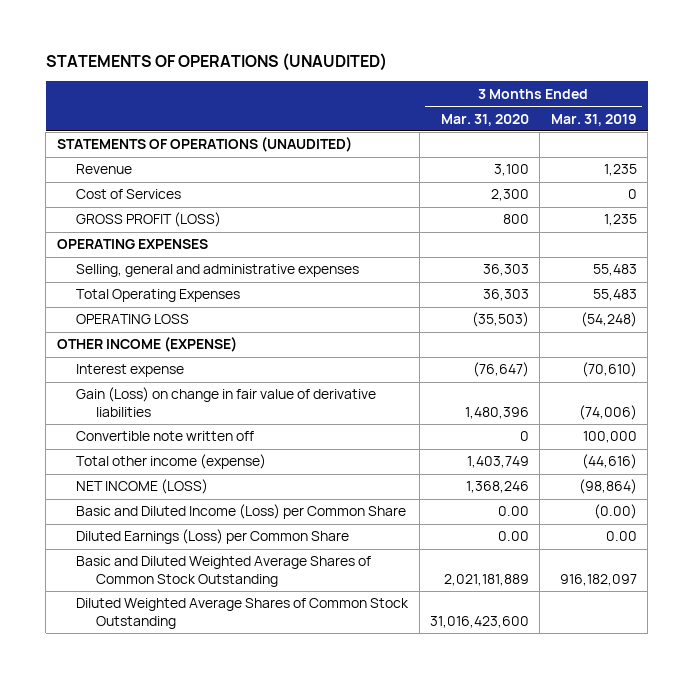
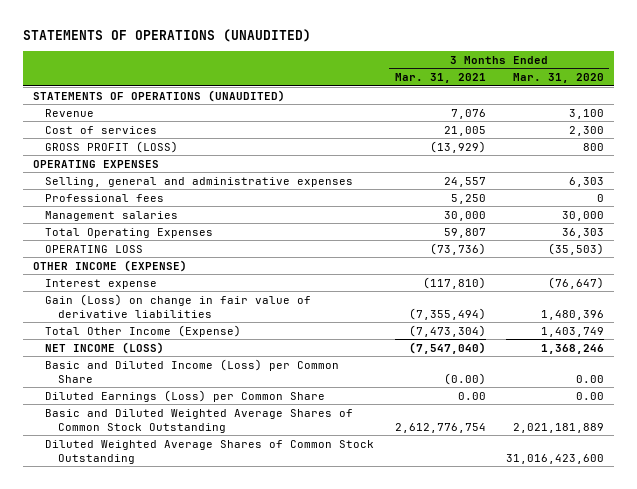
- | 3 Months Ended Mar. 31, 2020 | 3 Months Ended Mar. 31, 2019
+ | 3 Months Ended Mar. 31, 2021 | 3 Months Ended Mar. 31, 2020
- Cost of Services | 2,300 | 0
+ Cost of services | 21,005 | 2,300
- Selling, general and administrative expenses | 36,303 | 55,483
+ Selling, general and administrative expenses | 24,557 | 6,303
+ Professional fees | 5,250 | 0
+ Management salaries | 30,000 | 30,000
- Convertible note written off | 0 | 100,000
- Total other income (expense) | 1,403,749 | (44,616)
+ Total Other Income (Expense) | (7,473,304) | 1,403,749

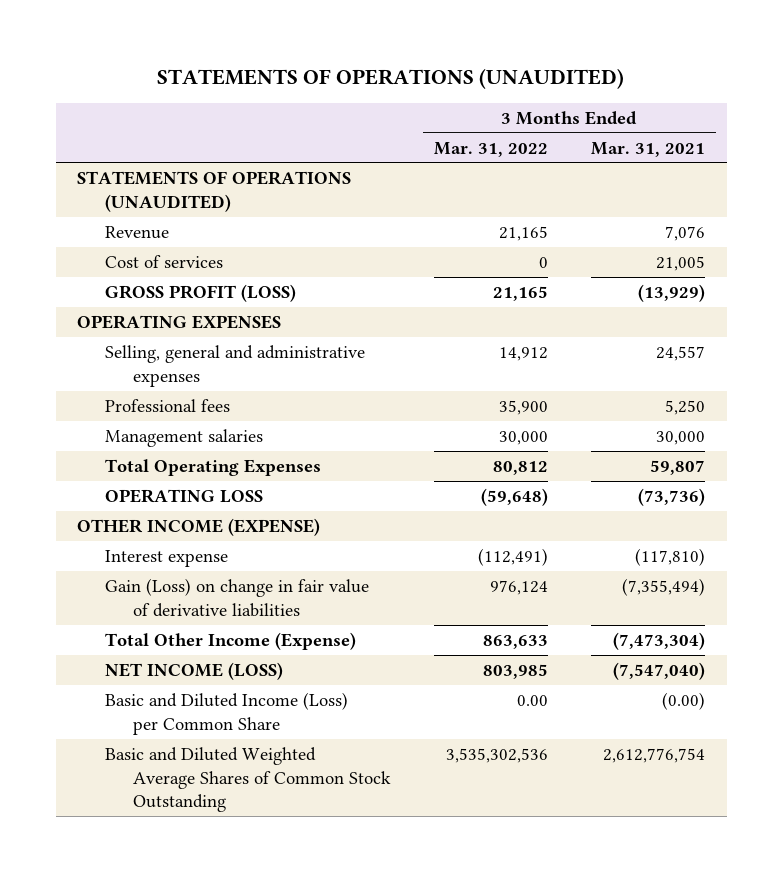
- | 3 Months Ended Mar. 31, 2021 | 3 Months Ended Mar. 31, 2020
+ | 3 Months Ended Mar. 31, 2022 | 3 Months Ended Mar. 31, 2021
- Diluted Earnings (Loss) per Common Share | 0.00 | 0.00
- Diluted Weighted Average Shares of Common Stock Outstanding | | 31,016,423,600

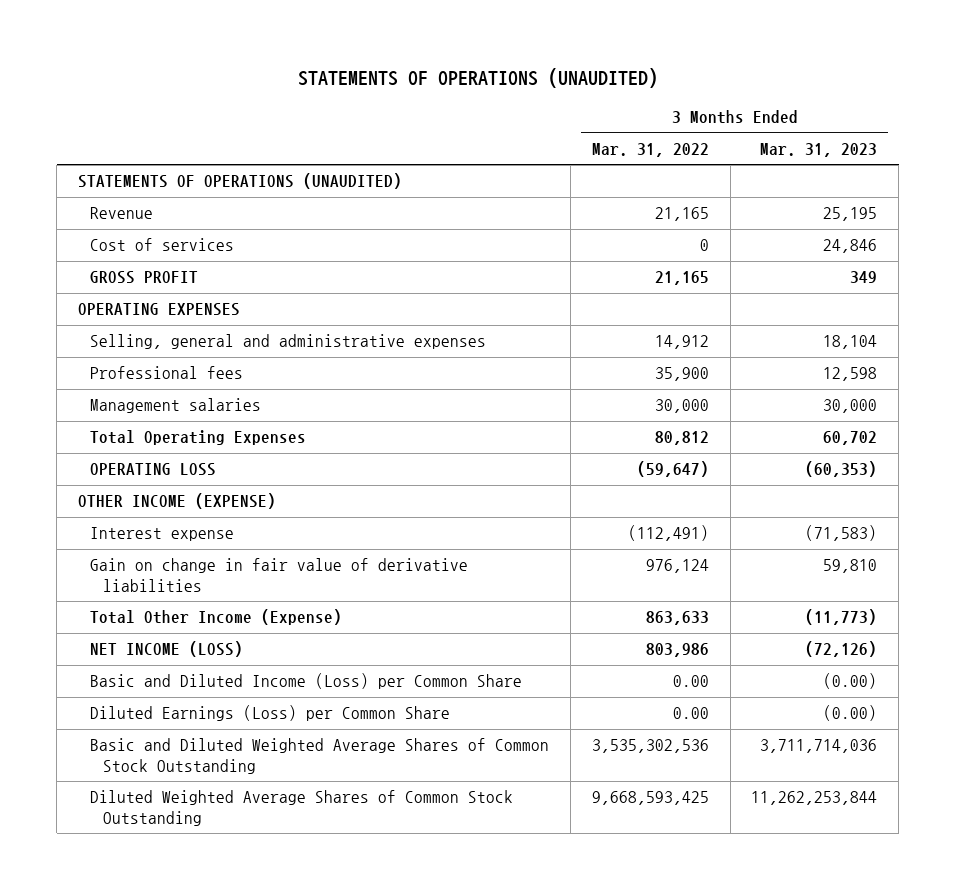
- | 3 Months Ended Mar. 31, 2022 | 3 Months Ended Mar. 31, 2021
+ | 3 Months Ended Mar. 31, 2022 | 3 Months Ended Mar. 31, 2023
- GROSS PROFIT (LOSS) | 21,165 | (13,929)
+ GROSS PROFIT | 21,165 | 349
- OPERATING LOSS | (59,648) | (73,736)
+ OPERATING LOSS | (59,647) | (60,353)
- Gain (Loss) on change in fair value of derivative liabilities | 976,124 | (7,355,494)
+ Gain on change in fair value of derivative liabilities | 976,124 | 59,810
- NET INCOME (LOSS) | 803,985 | (7,547,040)
+ NET INCOME (LOSS) | 803,986 | (72,126)
+ Diluted Earnings (Loss) per Common Share | 0.00 | (0.00)
+ Diluted Weighted Average Shares of Common Stock Outstanding | 9,668,593,425 | 11,262,253,844

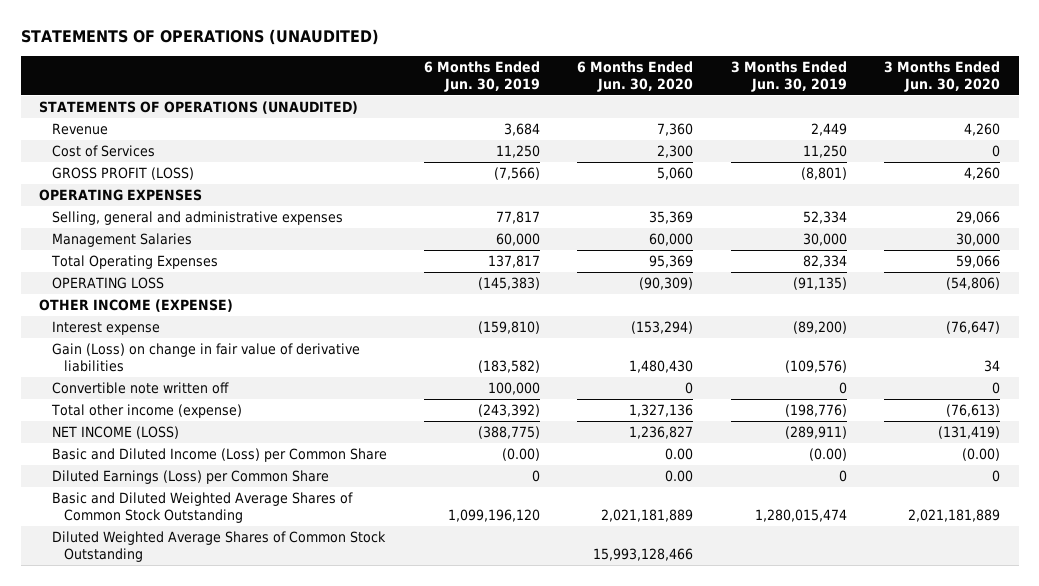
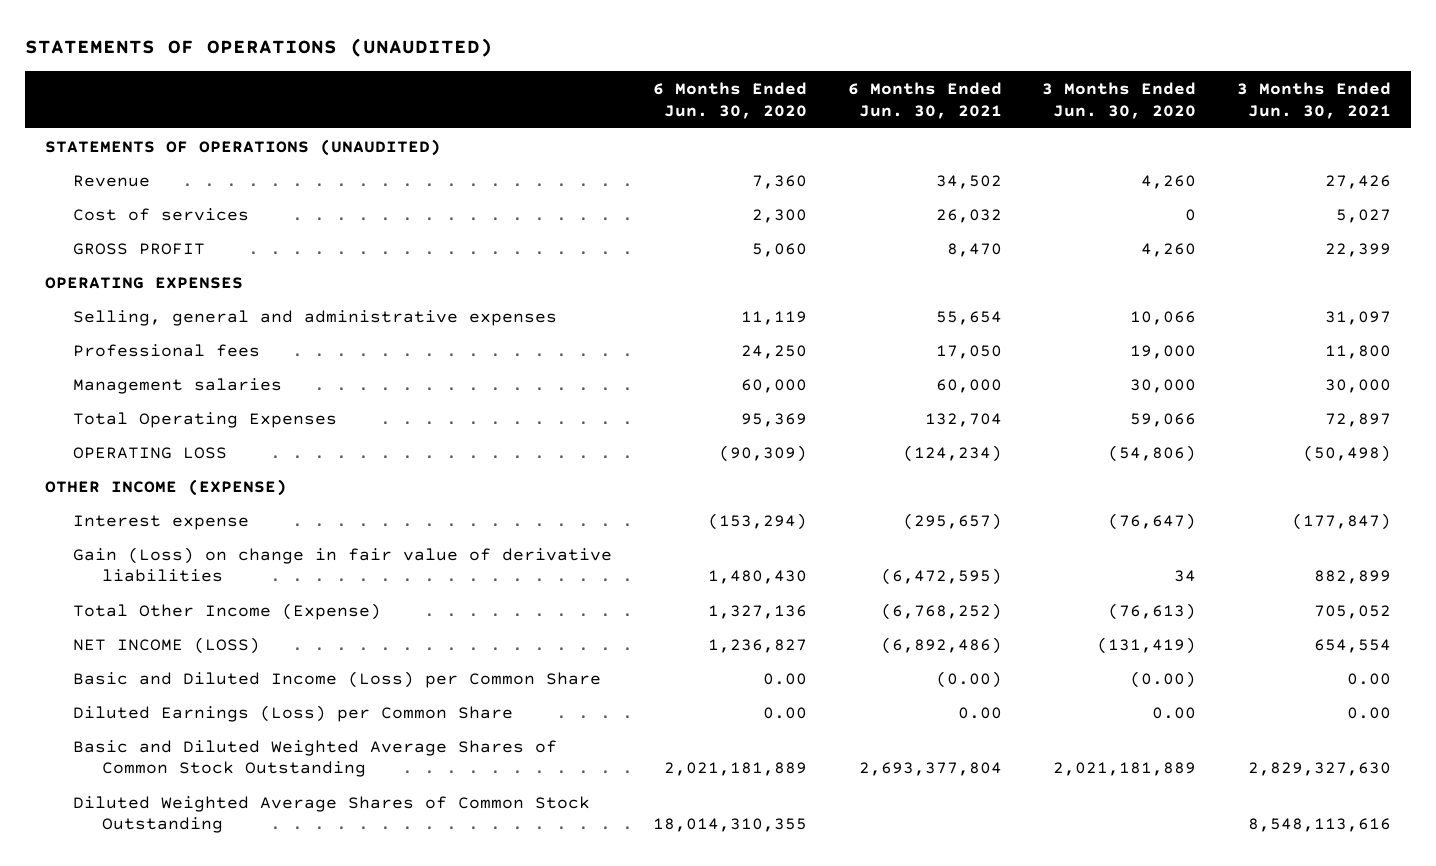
- | 6 Months Ended Jun. 30, 2019 | 6 Months Ended Jun. 30, 2020 | 3 Months Ended Jun. 30, 2019 | 3 Months Ended Jun. 30, 2020
+ | 6 Months Ended Jun. 30, 2020 | 6 Months Ended Jun. 30, 2021 | 3 Months Ended Jun. 30, 2020 | 3 Months Ended Jun. 30, 2021
- Cost of Services | 11,250 | 2,300 | 11,250 | 0
- GROSS PROFIT (LOSS) | (7,566) | 5,060 | (8,801) | 4,260
+ Cost of services | 2,300 | 26,032 | 0 | 5,027
+ GROSS PROFIT | 5,060 | 8,470 | 4,260 | 22,399
- Selling, general and administrative expenses | 77,817 | 35,369 | 52,334 | 29,066
- Management Salaries | 60,000 | 60,000 | 30,000 | 30,000
+ Selling, general and administrative expenses | 11,119 | 55,654 | 10,066 | 31,097
+ Professional fees | 24,250 | 17,050 | 19,000 | 11,800
+ Management salaries | 60,000 | 60,000 | 30,000 | 30,000
- Convertible note written off | 100,000 | 0 | 0 | 0
- Total other income (expense) | (243,392) | 1,327,136 | (198,776) | (76,613)
+ Total Other Income (Expense) | 1,327,136 | (6,768,252) | (76,613) | 705,052
- Diluted Earnings (Loss) per Common Share | 0 | 0.00 | 0 | 0
+ Diluted Earnings (Loss) per Common Share | 0.00 | 0.00 | 0.00 | 0.00
- Diluted Weighted Average Shares of Common Stock Outstanding | | 15,993,128,466 | |
+ Diluted Weighted Average Shares of Common Stock Outstanding | 18,014,310,355 | | | 8,548,113,616

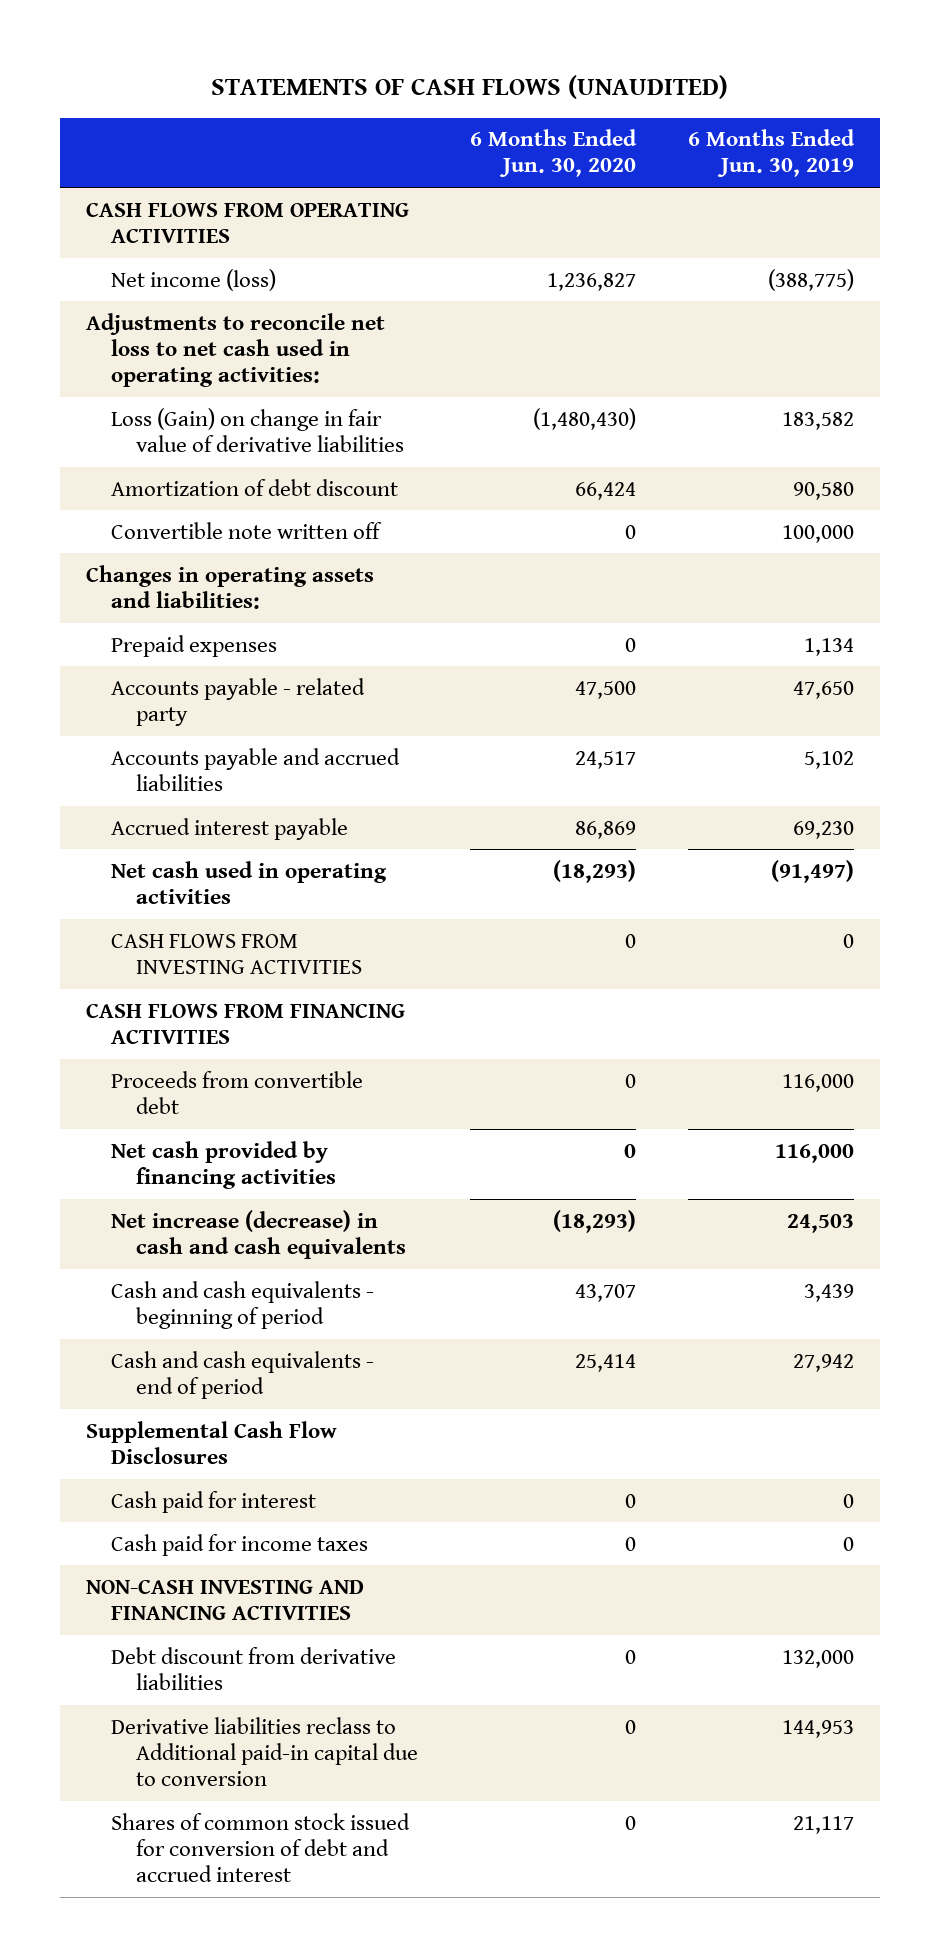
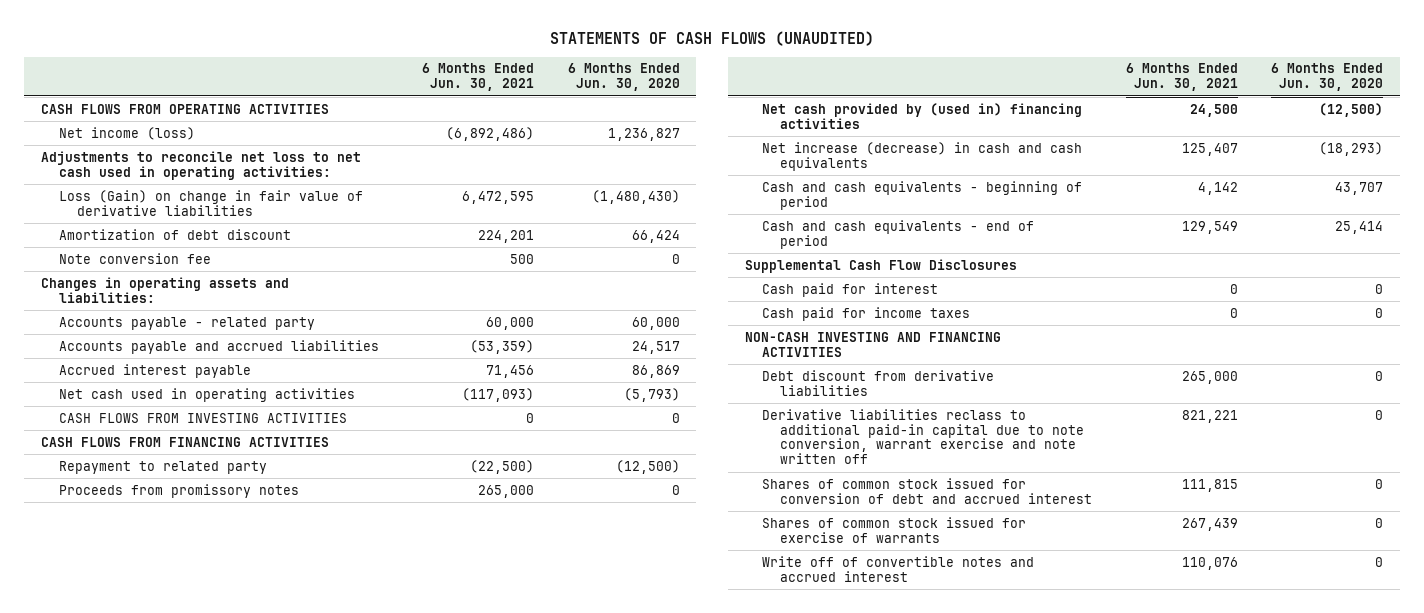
- | 6 Months Ended Jun. 30, 2020 | 6 Months Ended Jun. 30, 2019
+ | 6 Months Ended Jun. 30, 2021 | 6 Months Ended Jun. 30, 2020
- Convertible note written off | 0 | 100,000
+ Note conversion fee | 500 | 0
- Prepaid expenses | 0 | 1,134
- Accounts payable - related party | 47,500 | 47,650
+ Accounts payable - related party | 60,000 | 60,000
- Net cash used in operating activities | (18,293) | (91,497)
+ Net cash used in operating activities | (117,093) | (5,793)
- Proceeds from convertible debt | 0 | 116,000
- Net cash provided by financing activities | 0 | 116,000
+ Repayment to related party | (22,500) | (12,500)
+ Proceeds from promissory notes | 265,000 | 0
+ Net cash provided by (used in) financing activities | 24,500 | (12,500)
- Derivative liabilities reclass to Additional paid-in capital due to conversion | 0 | 144,953
+ Derivative liabilities reclass to additional paid-in capital due to note conversion, warrant exercise and note written off | 821,221 | 0
+ Shares of common stock issued for exercise of warrants | 267,439 | 0
+ Write off of convertible notes and accrued interest | 110,076 | 0

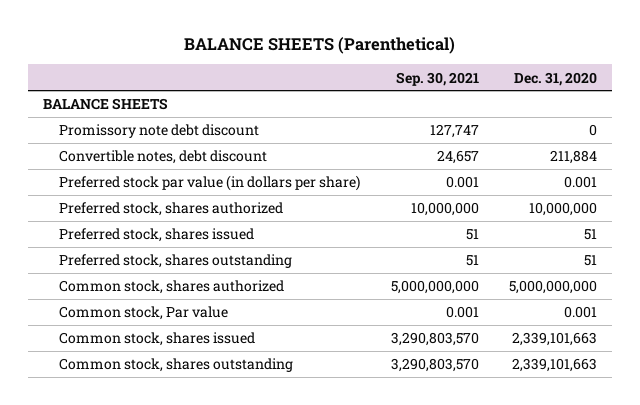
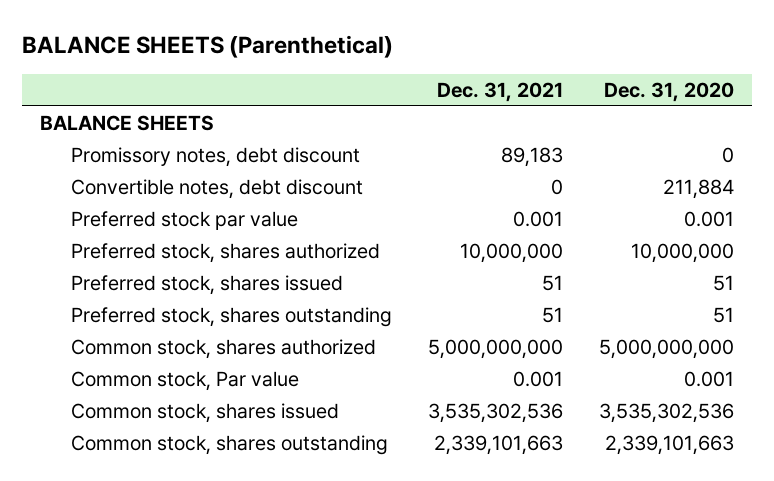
- | Sep. 30, 2021 | Dec. 31, 2020
+ | Dec. 31, 2021 | Dec. 31, 2020
- Promissory note debt discount | 127,747 | 0
+ Promissory notes, debt discount | 89,183 | 0
- Preferred stock par value (in dollars per share) | 0.001 | 0.001
+ Preferred stock par value | 0.001 | 0.001
- Common stock, shares issued | 3,290,803,570 | 2,339,101,663
+ Common stock, shares issued | 3,535,302,536 | 3,535,302,536

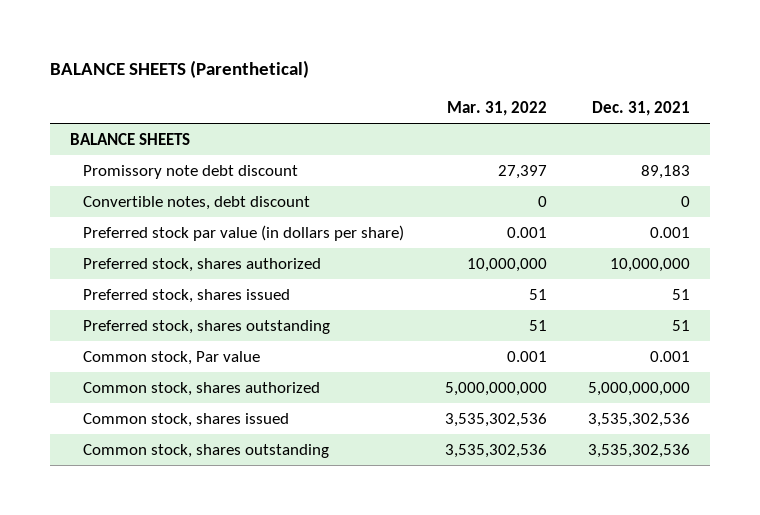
- | Dec. 31, 2021 | Dec. 31, 2020
+ | Mar. 31, 2022 | Dec. 31, 2021
- Promissory notes, debt discount | 89,183 | 0
+ Promissory note debt discount | 27,397 | 89,183
- Preferred stock par value | 0.001 | 0.001
+ Preferred stock par value (in dollars per share) | 0.001 | 0.001
moved down: Common stock, shares authorized | 5,000,000,000 | 5,000,000,000
- Common stock, shares outstanding | 2,339,101,663 | 2,339,101,663
+ Common stock, shares outstanding | 3,535,302,536 | 3,535,302,536

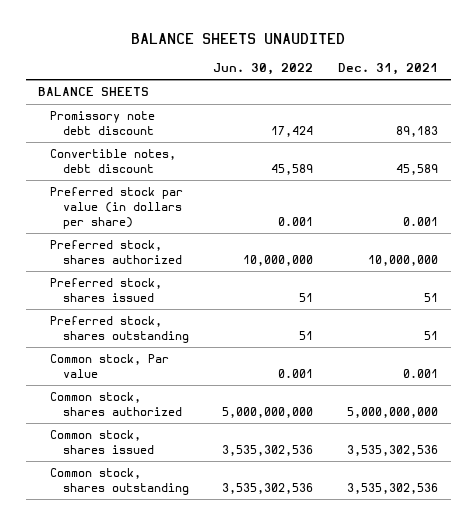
- BALANCE SHEETS (Parenthetical)
+ BALANCE SHEETS UNAUDITED
- | Mar. 31, 2022 | Dec. 31, 2021
+ | Jun. 30, 2022 | Dec. 31, 2021
- Convertible notes, debt discount | 0 | 0
+ Convertible notes, debt discount | 45,589 | 45,589

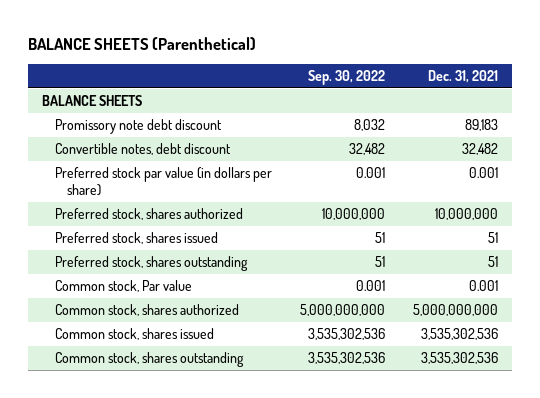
- BALANCE SHEETS UNAUDITED
+ BALANCE SHEETS (Parenthetical)
- | Jun. 30, 2022 | Dec. 31, 2021
+ | Sep. 30, 2022 | Dec. 31, 2021
- Convertible notes, debt discount | 45,589 | 45,589
+ Convertible notes, debt discount | 32,482 | 32,482

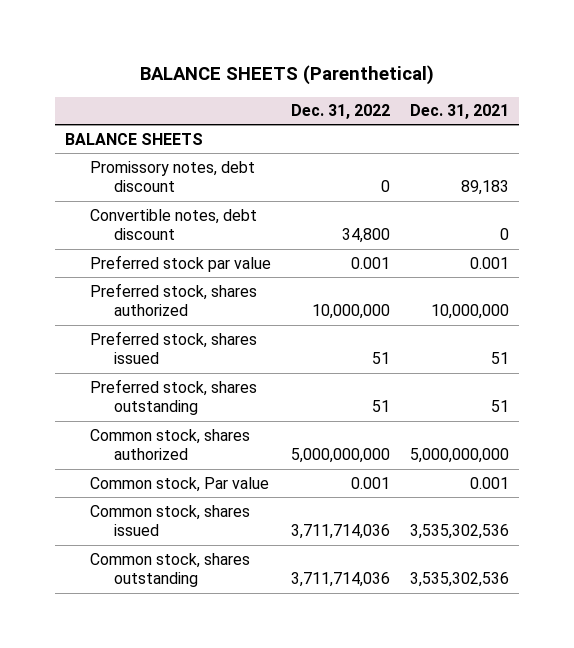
- | Sep. 30, 2022 | Dec. 31, 2021
+ | Dec. 31, 2022 | Dec. 31, 2021
- Promissory note debt discount | 8,032 | 89,183
- Convertible notes, debt discount | 32,482 | 32,482
- Preferred stock par value (in dollars per share) | 0.001 | 0.001
+ Promissory notes, debt discount | 0 | 89,183
+ Convertible notes, debt discount | 34,800 | 0
+ Preferred stock par value | 0.001 | 0.001
moved down: Common stock, Par value | 0.001 | 0.001

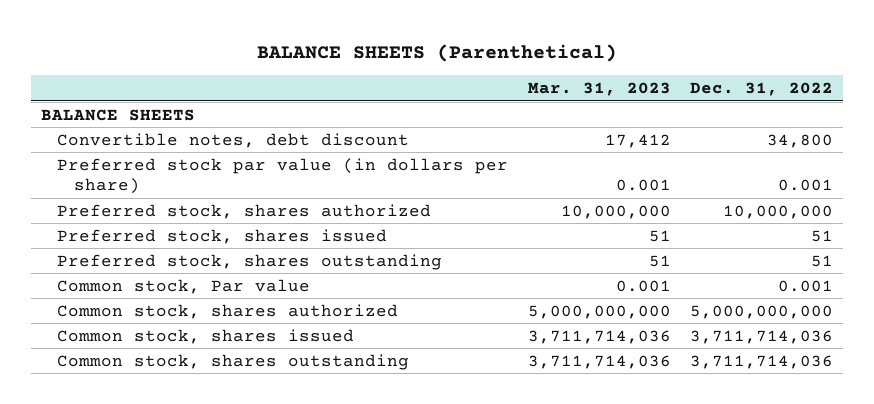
- | Dec. 31, 2022 | Dec. 31, 2021
+ | Mar. 31, 2023 | Dec. 31, 2022
- Promissory notes, debt discount | 0 | 89,183
- Preferred stock par value | 0.001 | 0.001
+ Preferred stock par value (in dollars per share) | 0.001 | 0.001
moved down: Common stock, shares authorized | 5,000,000,000 | 5,000,000,000

